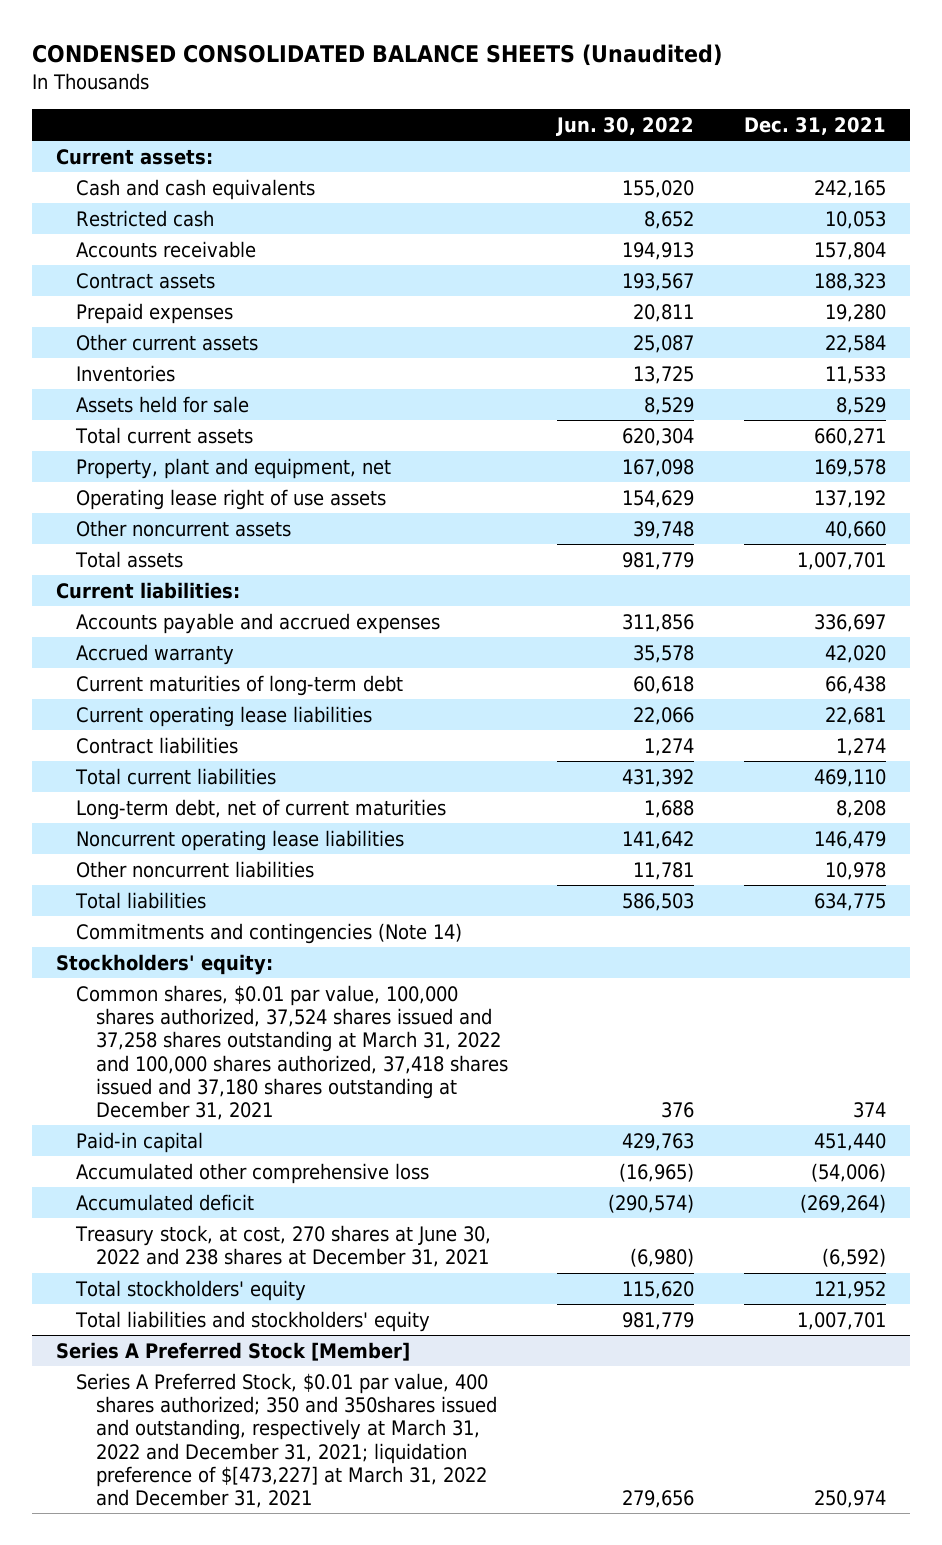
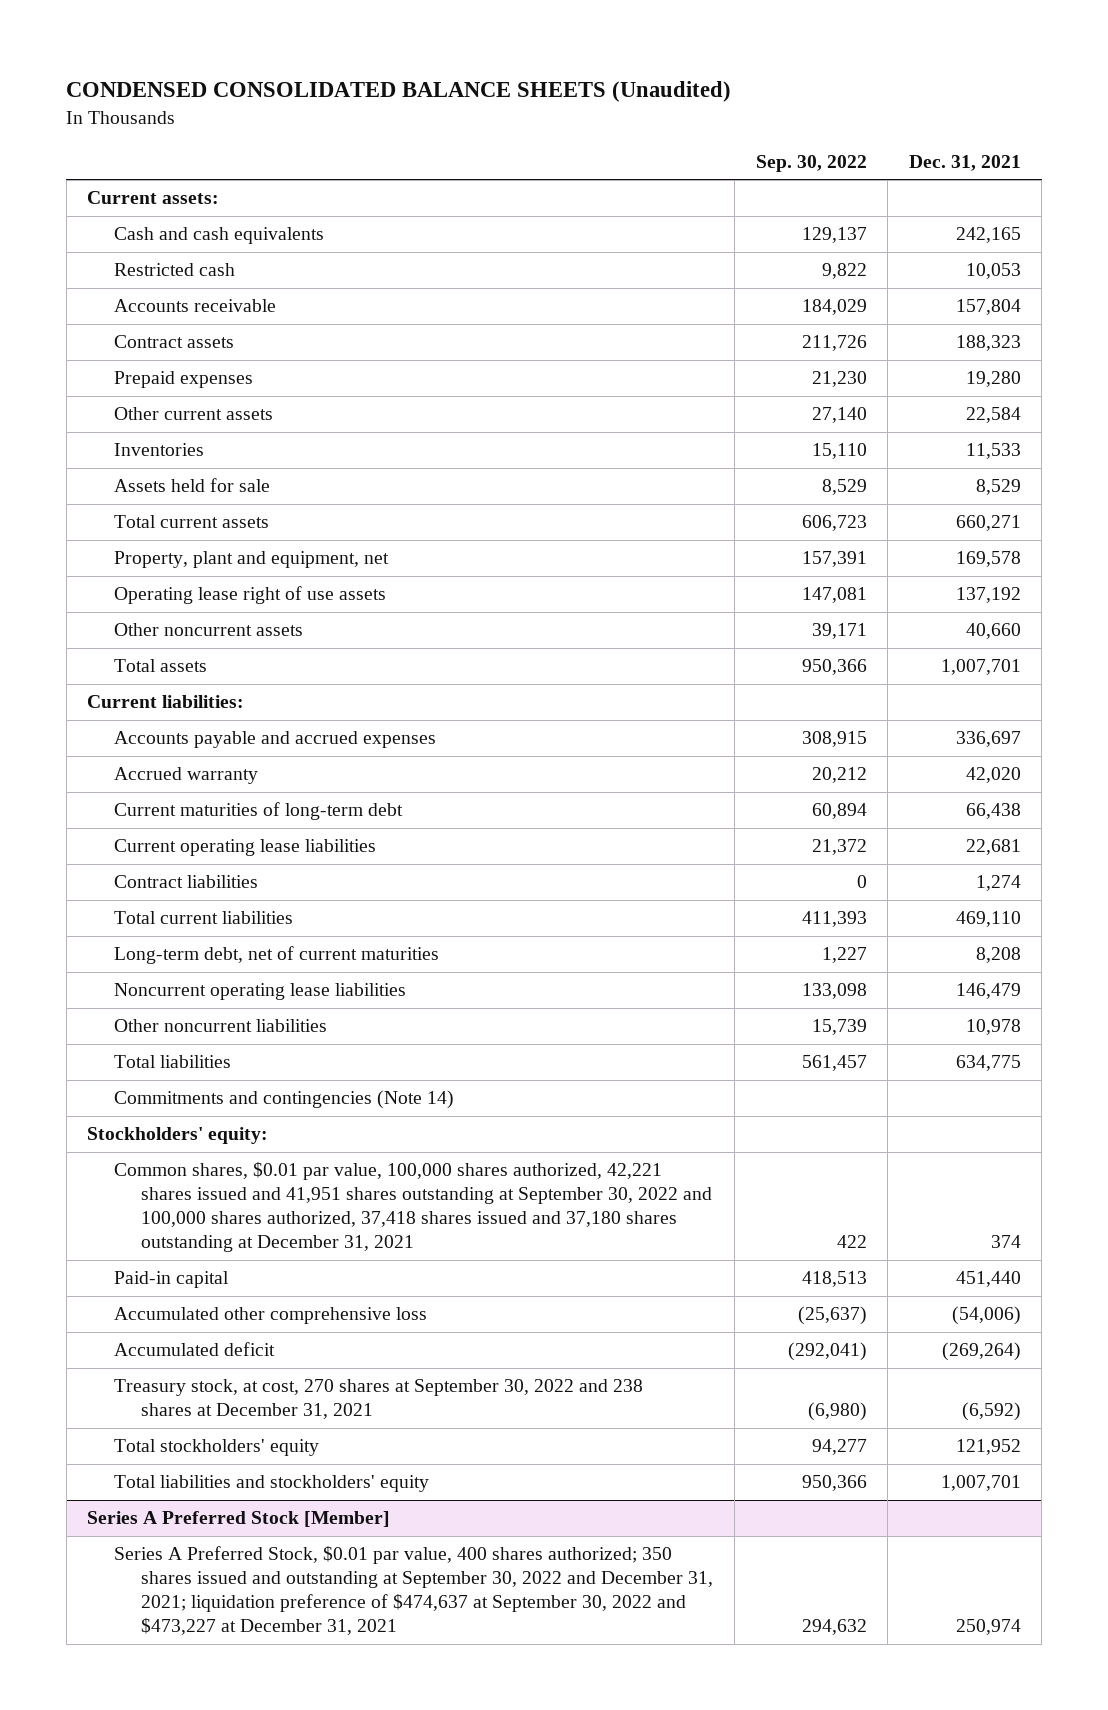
- | Jun. 30, 2022 | Dec. 31, 2021
+ | Sep. 30, 2022 | Dec. 31, 2021
- Common shares, $0.01 par value, 100,000 shares authorized, 37,524 shares issued and 37,258 shares outstanding at March 31, 2022 and 100,000 shares authorized, 37,418 shares issued and 37,180 shares outstanding at December 31, 2021 | 376 | 374
+ Common shares, $0.01 par value, 100,000 shares authorized, 42,221 shares issued and 41,951 shares outstanding at September 30, 2022 and 100,000 shares authorized, 37,418 shares issued and 37,180 shares outstanding at December 31, 2021 | 422 | 374
- Treasury stock, at cost, 270 shares at June 30, 2022 and 238 shares at December 31, 2021 | (6,980) | (6,592)
+ Treasury stock, at cost, 270 shares at September 30, 2022 and 238 shares at December 31, 2021 | (6,980) | (6,592)
@ Series A Preferred Stock [Member]
- Series A Preferred Stock, $0.01 par value, 400 shares authorized; 350 and 350shares issued and outstanding, respectively at March 31, 2022 and December 31, 2021; liquidation preference of $[473,227] at March 31, 2022 and December 31, 2021 | 279,656 | 250,974
+ Series A Preferred Stock, $0.01 par value, 400 shares authorized; 350 shares issued and outstanding at September 30, 2022 and December 31, 2021; liquidation preference of $474,637 at September 30, 2022 and $473,227 at December 31, 2021 | 294,632 | 250,974

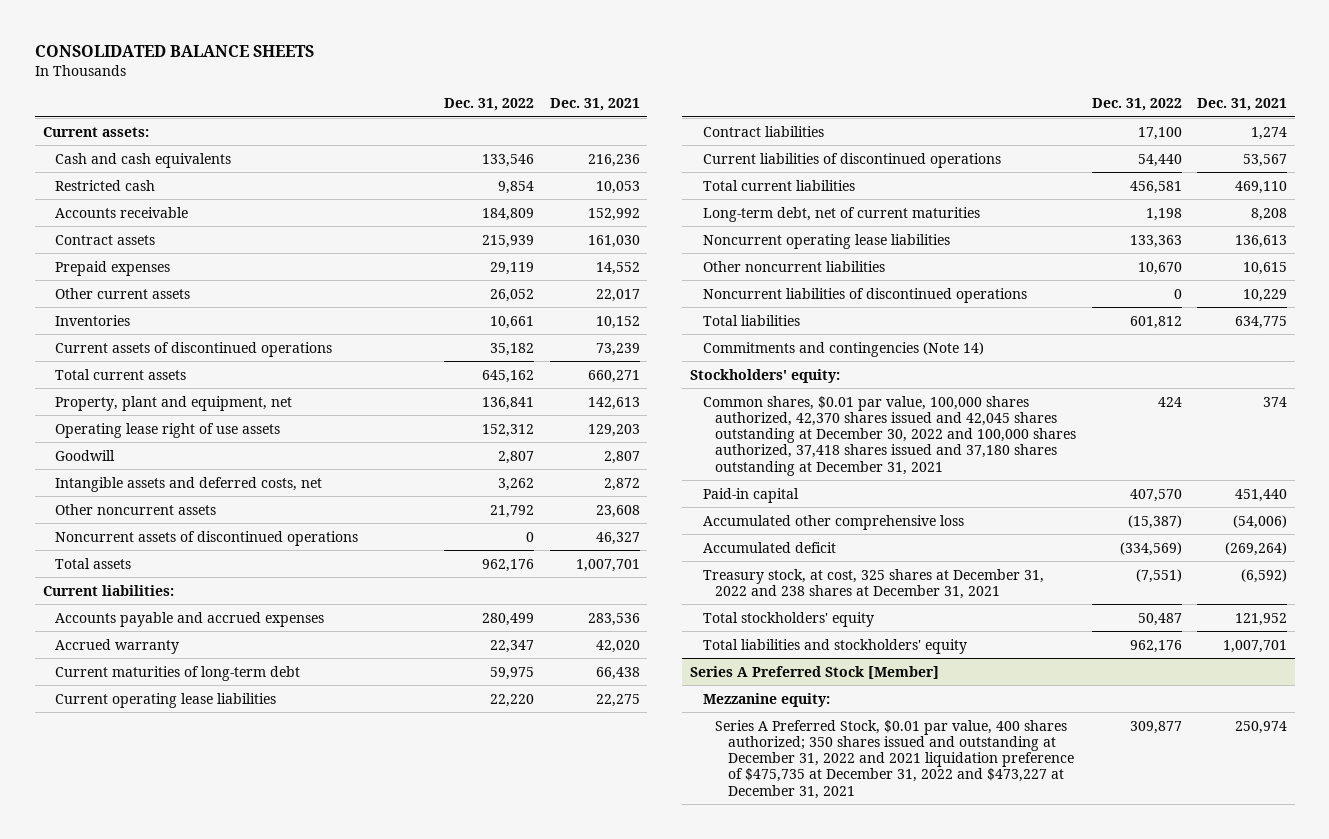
- CONDENSED CONSOLIDATED BALANCE SHEETS (Unaudited)
+ CONSOLIDATED BALANCE SHEETS
- | Sep. 30, 2022 | Dec. 31, 2021
+ | Dec. 31, 2022 | Dec. 31, 2021
- Cash and cash equivalents | 129,137 | 242,165
+ Cash and cash equivalents | 133,546 | 216,236
- Accounts receivable | 184,029 | 157,804
- Contract assets | 211,726 | 188,323
- Prepaid expenses | 21,230 | 19,280
- Other current assets | 27,140 | 22,584
- Inventories | 15,110 | 11,533
- Assets held for sale | 8,529 | 8,529
+ Accounts receivable | 184,809 | 152,992
+ Contract assets | 215,939 | 161,030
+ Prepaid expenses | 29,119 | 14,552
+ Other current assets | 26,052 | 22,017
+ Inventories | 10,661 | 10,152
+ Current assets of discontinued operations | 35,182 | 73,239
- Property, plant and equipment, net | 157,391 | 169,578
- Operating lease right of use assets | 147,081 | 137,192
- Other noncurrent assets | 39,171 | 40,660
+ Property, plant and equipment, net | 136,841 | 142,613
+ Operating lease right of use assets | 152,312 | 129,203
+ Goodwill | 2,807 | 2,807
+ Intangible assets and deferred costs, net | 3,262 | 2,872
+ Other noncurrent assets | 21,792 | 23,608
+ Noncurrent assets of discontinued operations | 0 | 46,327
- Accounts payable and accrued expenses | 308,915 | 336,697
+ Accounts payable and accrued expenses | 280,499 | 283,536
- Current operating lease liabilities | 21,372 | 22,681
+ Current operating lease liabilities | 22,220 | 22,275
+ Current liabilities of discontinued operations | 54,440 | 53,567
- Noncurrent operating lease liabilities | 133,098 | 146,479
- Other noncurrent liabilities | 15,739 | 10,978
+ Noncurrent operating lease liabilities | 133,363 | 136,613
+ Other noncurrent liabilities | 10,670 | 10,615
+ Noncurrent liabilities of discontinued operations | 0 | 10,229
- Common shares, $0.01 par value, 100,000 shares authorized, 42,221 shares issued and 41,951 shares outstanding at September 30, 2022 and 100,000 shares authorized, 37,418 shares issued and 37,180 shares outstanding at December 31, 2021 | 422 | 374
+ Common shares, $0.01 par value, 100,000 shares authorized, 42,370 shares issued and 42,045 shares outstanding at December 30, 2022 and 100,000 shares authorized, 37,418 shares issued and 37,180 shares outstanding at December 31, 2021 | 424 | 374
- Treasury stock, at cost, 270 shares at September 30, 2022 and 238 shares at December 31, 2021 | (6,980) | (6,592)
+ Treasury stock, at cost, 325 shares at December 31, 2022 and 238 shares at December 31, 2021 | (7,551) | (6,592)
@ Series A Preferred Stock [Member]
- Series A Preferred Stock, $0.01 par value, 400 shares authorized; 350 shares issued and outstanding at September 30, 2022 and December 31, 2021; liquidation preference of $474,637 at September 30, 2022 and $473,227 at December 31, 2021 | 294,632 | 250,974
+ Mezzanine equity:
+ Series A Preferred Stock, $0.01 par value, 400 shares authorized; 350 shares issued and outstanding at December 31, 2022 and 2021 liquidation preference of $475,735 at December 31, 2022 and $473,227 at December 31, 2021 | 309,877 | 250,974

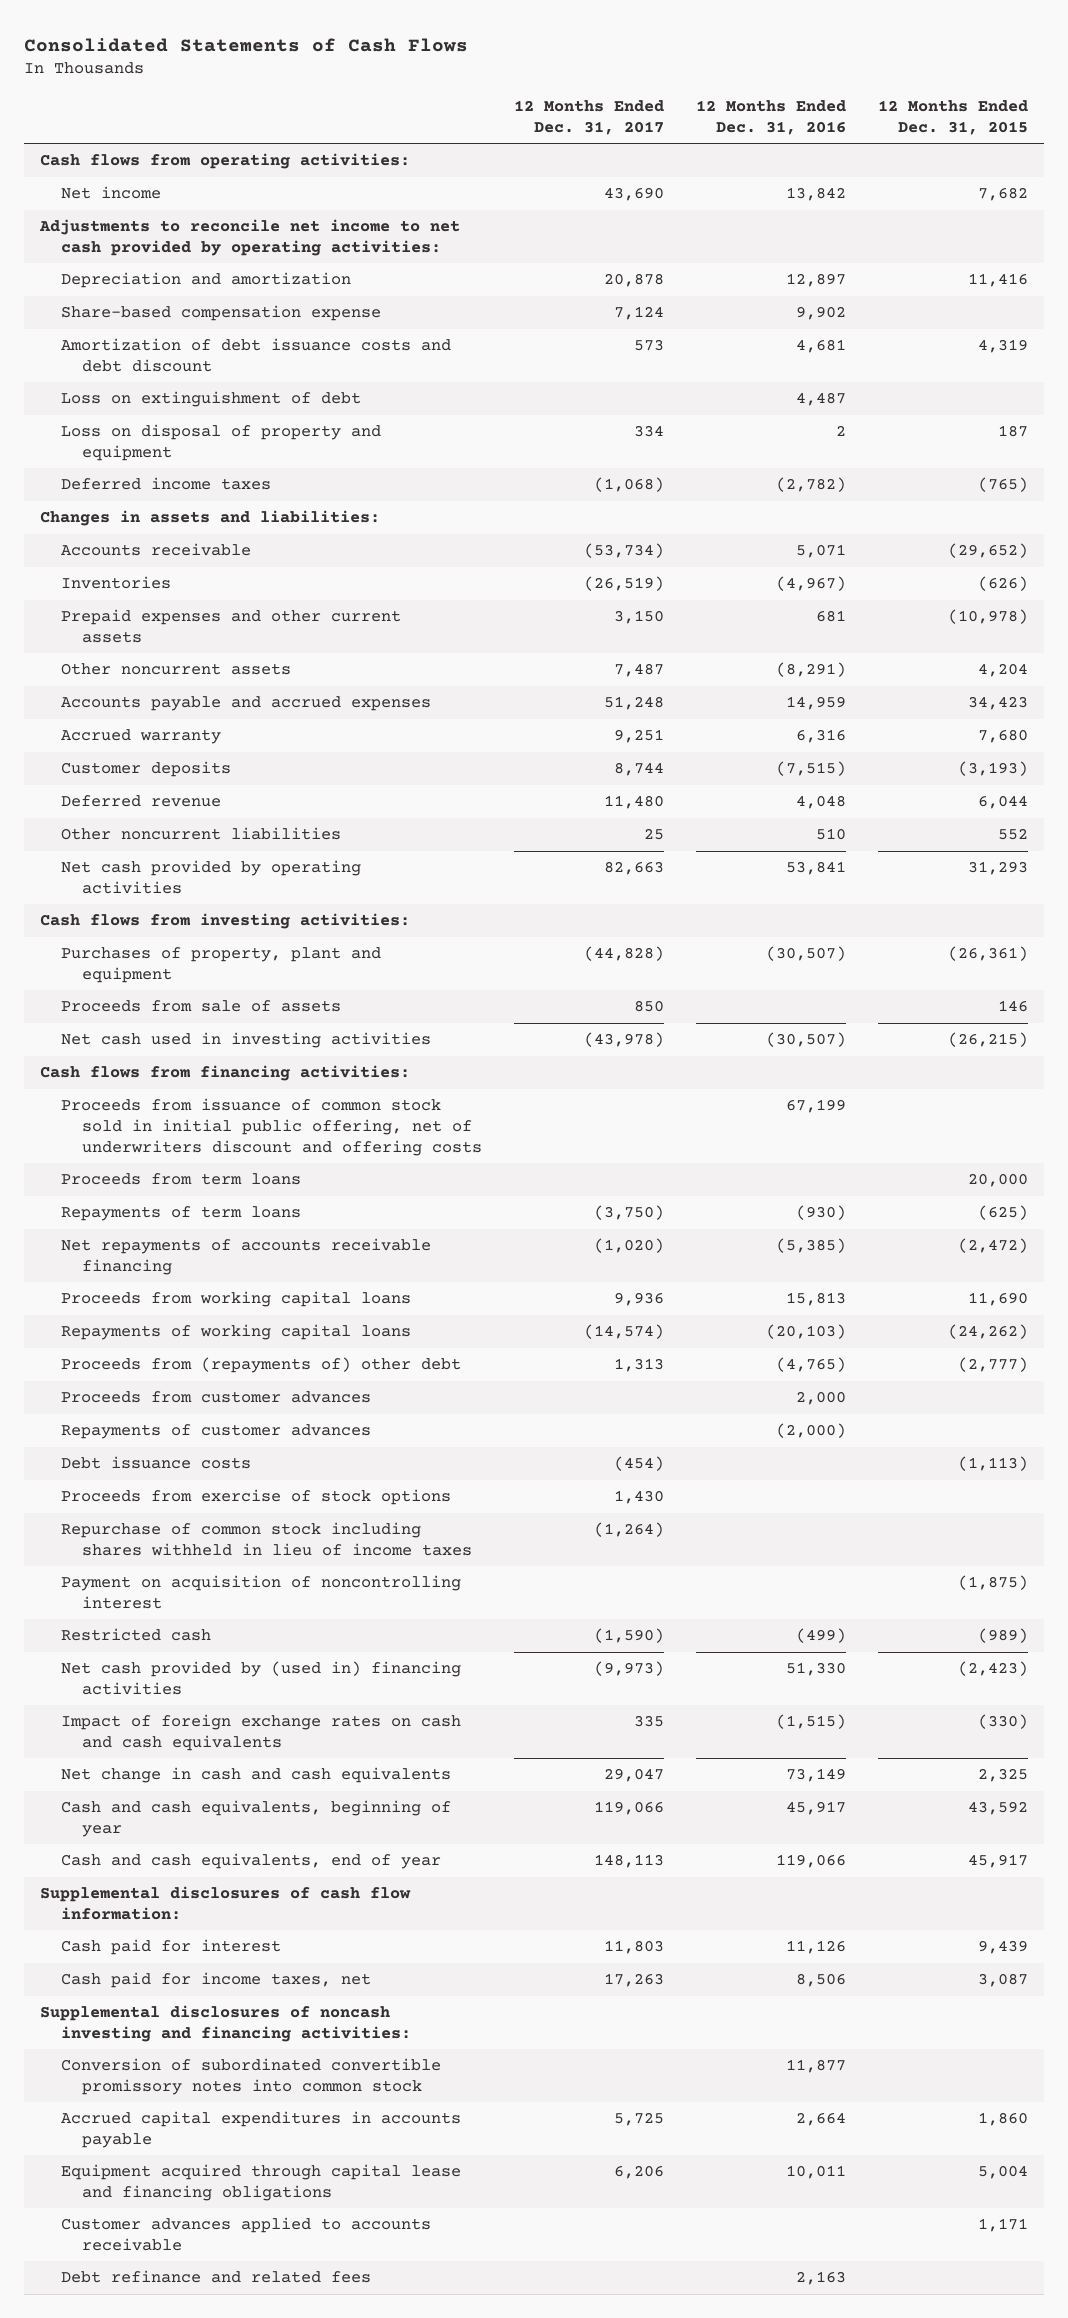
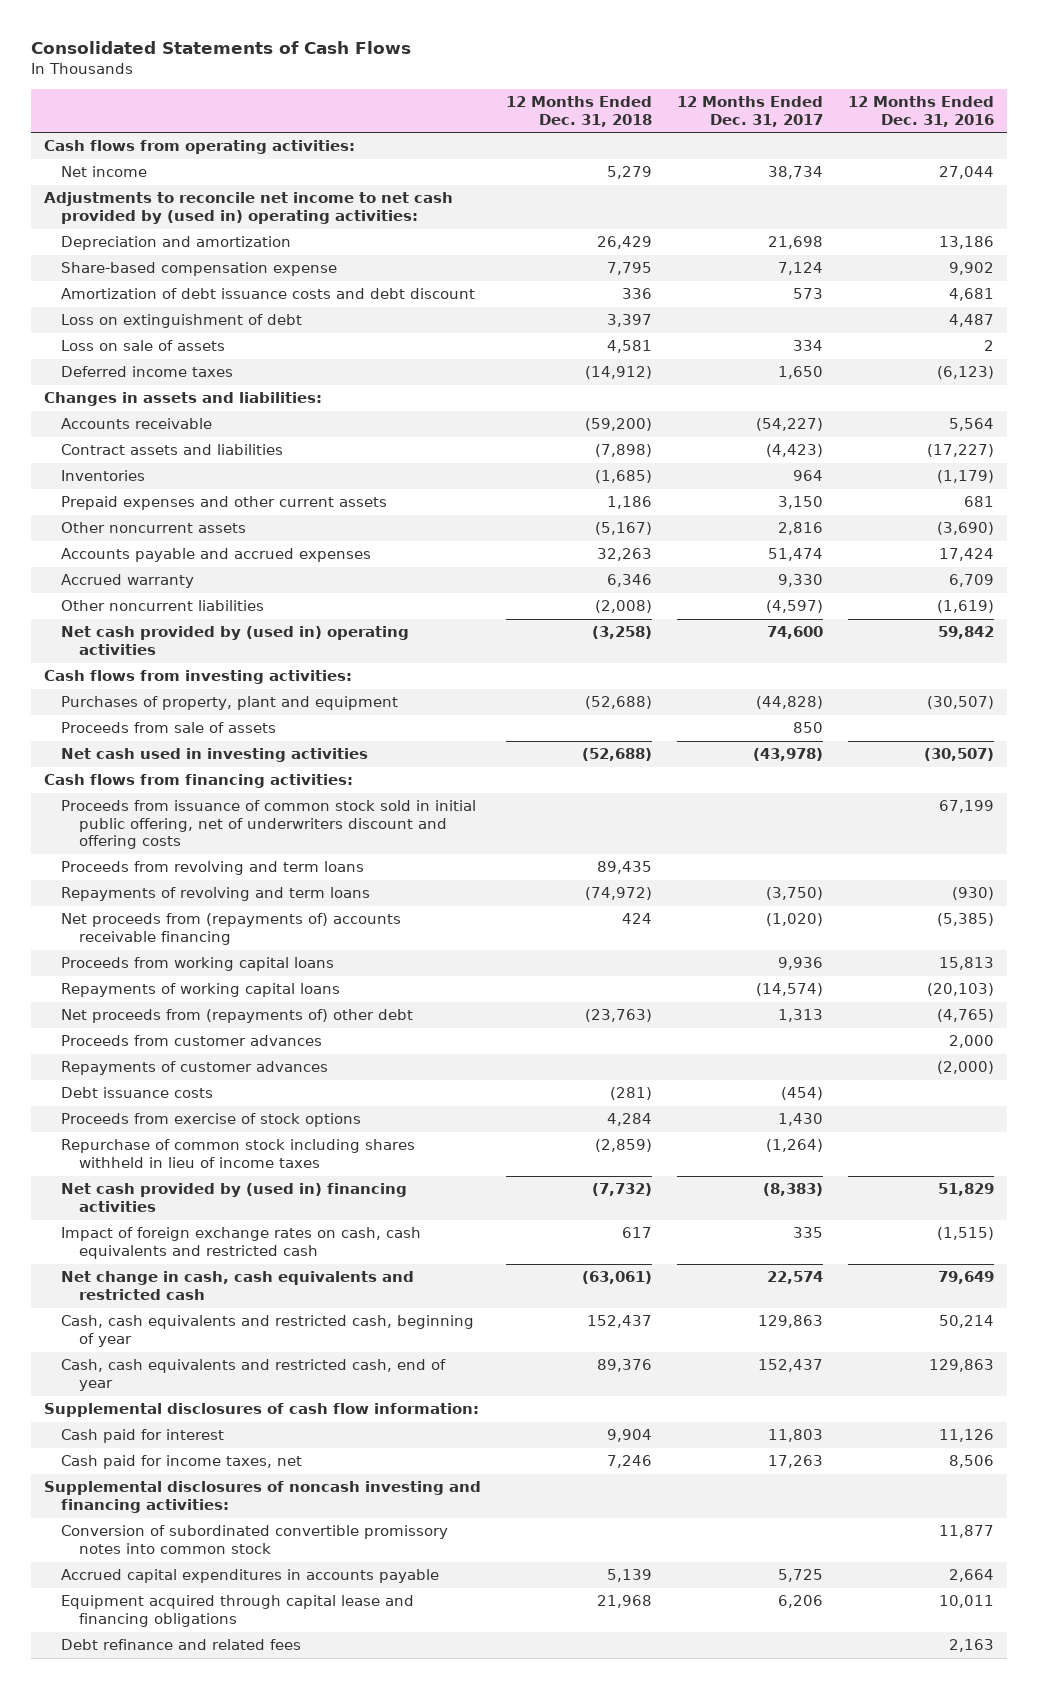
- | 12 Months Ended Dec. 31, 2017 | 12 Months Ended Dec. 31, 2016 | 12 Months Ended Dec. 31, 2015
+ | 12 Months Ended Dec. 31, 2018 | 12 Months Ended Dec. 31, 2017 | 12 Months Ended Dec. 31, 2016
- Net income | 43,690 | 13,842 | 7,682
- Adjustments to reconcile net income to net cash provided by operating activities:
- Depreciation and amortization | 20,878 | 12,897 | 11,416
+ Net income | 5,279 | 38,734 | 27,044
+ Adjustments to reconcile net income to net cash provided by (used in) operating activities:
+ Depreciation and amortization | 26,429 | 21,698 | 13,186
- Loss on disposal of property and equipment | 334 | 2 | 187
- Deferred income taxes | (1,068) | (2,782) | (765)
+ Loss on sale of assets | 4,581 | 334 | 2
+ Deferred income taxes | (14,912) | 1,650 | (6,123)
- Accounts receivable | (53,734) | 5,071 | (29,652)
- Inventories | (26,519) | (4,967) | (626)
+ Accounts receivable | (59,200) | (54,227) | 5,564
+ Contract assets and liabilities | (7,898) | (4,423) | (17,227)
+ Inventories | (1,685) | 964 | (1,179)
- Other noncurrent assets | 7,487 | (8,291) | 4,204
- Accounts payable and accrued expenses | 51,248 | 14,959 | 34,423
- Accrued warranty | 9,251 | 6,316 | 7,680
- Customer deposits | 8,744 | (7,515) | (3,193)
- Deferred revenue | 11,480 | 4,048 | 6,044
- Other noncurrent liabilities | 25 | 510 | 552
- Net cash provided by operating activities | 82,663 | 53,841 | 31,293
+ Other noncurrent assets | (5,167) | 2,816 | (3,690)
+ Accounts payable and accrued expenses | 32,263 | 51,474 | 17,424
+ Accrued warranty | 6,346 | 9,330 | 6,709
+ Other noncurrent liabilities | (2,008) | (4,597) | (1,619)
+ Net cash provided by (used in) operating activities | (3,258) | 74,600 | 59,842
- Proceeds from term loans | | | 20,000
- Repayments of term loans | (3,750) | (930) | (625)
- Net repayments of accounts receivable financing | (1,020) | (5,385) | (2,472)
+ Proceeds from revolving and term loans | 89,435 | |
+ Repayments of revolving and term loans | (74,972) | (3,750) | (930)
+ Net proceeds from (repayments of) accounts receivable financing | 424 | (1,020) | (5,385)
- Proceeds from (repayments of) other debt | 1,313 | (4,765) | (2,777)
+ Net proceeds from (repayments of) other debt | (23,763) | 1,313 | (4,765)
- Payment on acquisition of noncontrolling interest | | | (1,875)
- Restricted cash | (1,590) | (499) | (989)
- Net cash provided by (used in) financing activities | (9,973) | 51,330 | (2,423)
- Impact of foreign exchange rates on cash and cash equivalents | 335 | (1,515) | (330)
- Net change in cash and cash equivalents | 29,047 | 73,149 | 2,325
- Cash and cash equivalents, beginning of year | 119,066 | 45,917 | 43,592
- Cash and cash equivalents, end of year | 148,113 | 119,066 | 45,917
+ Net cash provided by (used in) financing activities | (7,732) | (8,383) | 51,829
+ Impact of foreign exchange rates on cash, cash equivalents and restricted cash | 617 | 335 | (1,515)
+ Net change in cash, cash equivalents and restricted cash | (63,061) | 22,574 | 79,649
+ Cash, cash equivalents and restricted cash, beginning of year | 152,437 | 129,863 | 50,214
+ Cash, cash equivalents and restricted cash, end of year | 89,376 | 152,437 | 129,863
- Customer advances applied to accounts receivable | | | 1,171

